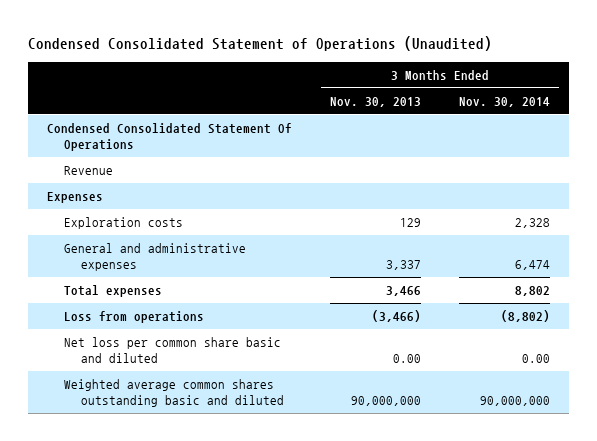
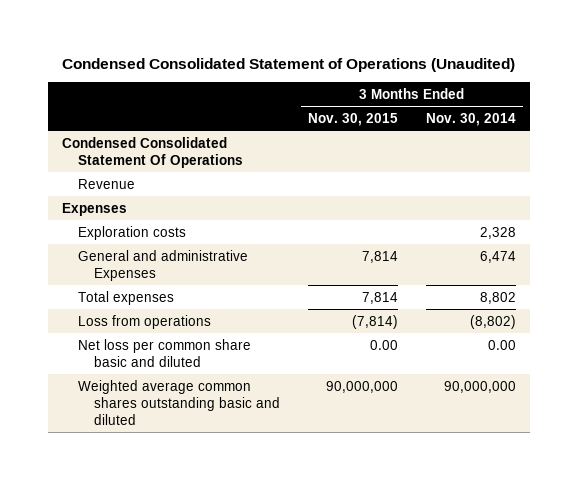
- | 3 Months Ended Nov. 30, 2013 | 3 Months Ended Nov. 30, 2014
+ | 3 Months Ended Nov. 30, 2015 | 3 Months Ended Nov. 30, 2014
- General and administrative expenses | 3,337 | 6,474
+ General and administrative Expenses | 7,814 | 6,474

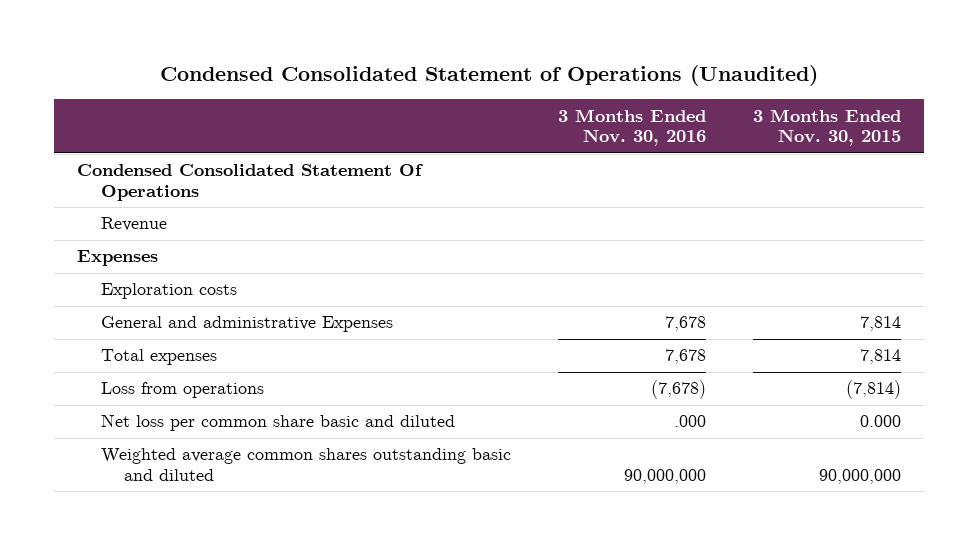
- | 3 Months Ended Nov. 30, 2015 | 3 Months Ended Nov. 30, 2014
+ | 3 Months Ended Nov. 30, 2016 | 3 Months Ended Nov. 30, 2015
- Net loss per common share basic and diluted | 0.00 | 0.00
+ Net loss per common share basic and diluted | .000 | 0.000

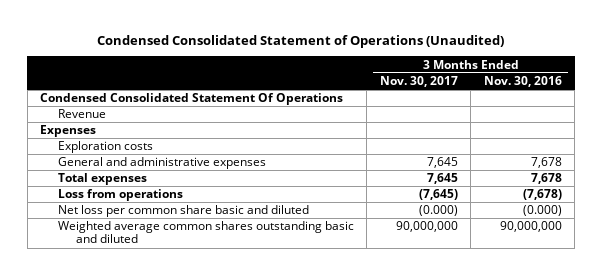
- | 3 Months Ended Nov. 30, 2016 | 3 Months Ended Nov. 30, 2015
+ | 3 Months Ended Nov. 30, 2017 | 3 Months Ended Nov. 30, 2016
- General and administrative Expenses | 7,678 | 7,814
+ General and administrative expenses | 7,645 | 7,678
- Net loss per common share basic and diluted | .000 | 0.000
+ Net loss per common share basic and diluted | (0.000) | (0.000)

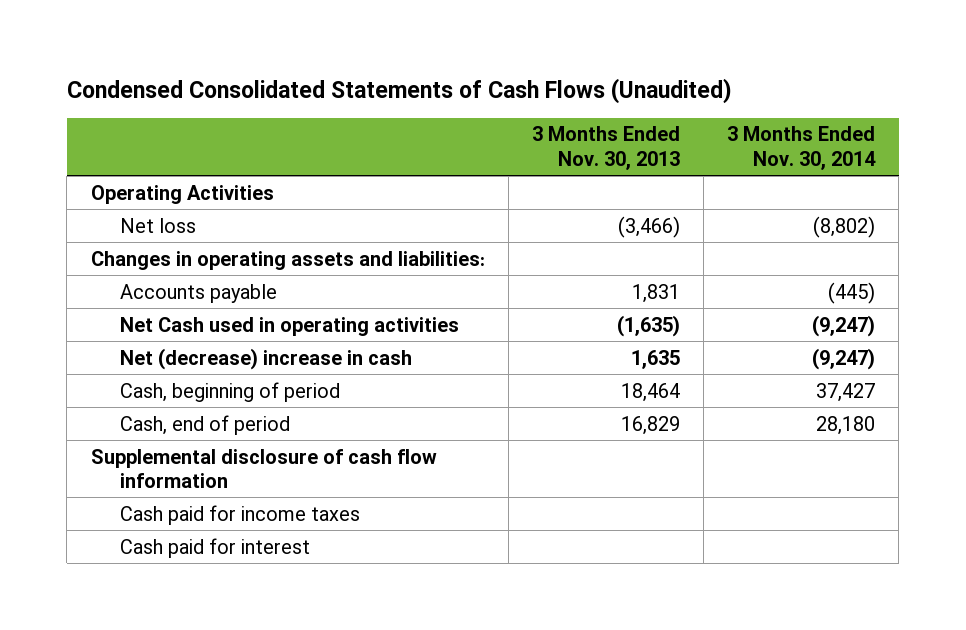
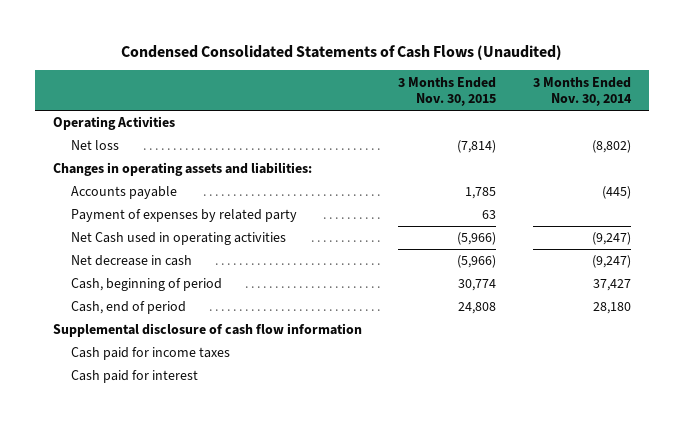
- | 3 Months Ended Nov. 30, 2013 | 3 Months Ended Nov. 30, 2014
+ | 3 Months Ended Nov. 30, 2015 | 3 Months Ended Nov. 30, 2014
+ Payment of expenses by related party | 63 |
- Net (decrease) increase in cash | 1,635 | (9,247)
+ Net decrease in cash | (5,966) | (9,247)

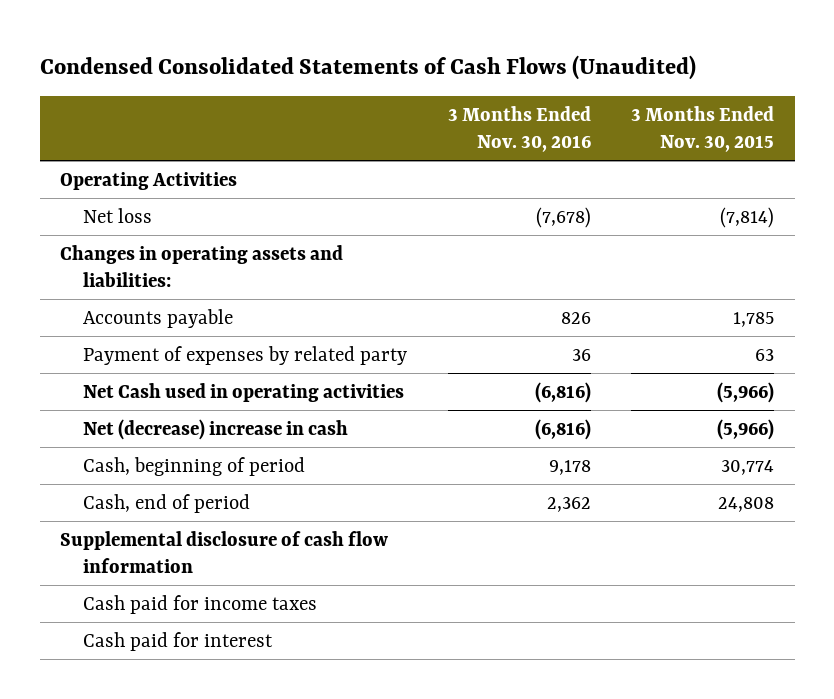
- | 3 Months Ended Nov. 30, 2015 | 3 Months Ended Nov. 30, 2014
+ | 3 Months Ended Nov. 30, 2016 | 3 Months Ended Nov. 30, 2015
- Net decrease in cash | (5,966) | (9,247)
+ Net (decrease) increase in cash | (6,816) | (5,966)

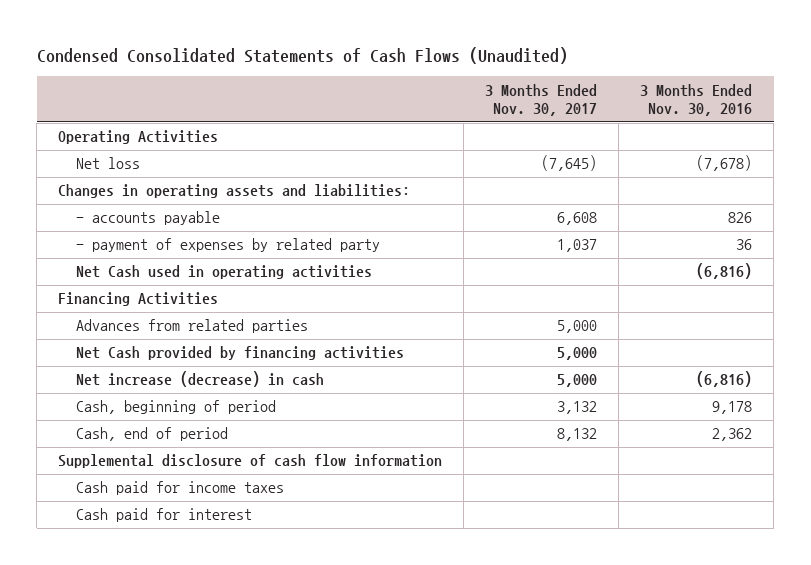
- | 3 Months Ended Nov. 30, 2016 | 3 Months Ended Nov. 30, 2015
+ | 3 Months Ended Nov. 30, 2017 | 3 Months Ended Nov. 30, 2016
- Accounts payable | 826 | 1,785
- Payment of expenses by related party | 36 | 63
+ - accounts payable | 6,608 | 826
+ - payment of expenses by related party | 1,037 | 36
- Net (decrease) increase in cash | (6,816) | (5,966)
+ Financing Activities
+ Advances from related parties | 5,000 |
+ Net Cash provided by financing activities | 5,000 |
+ Net increase (decrease) in cash | 5,000 | (6,816)

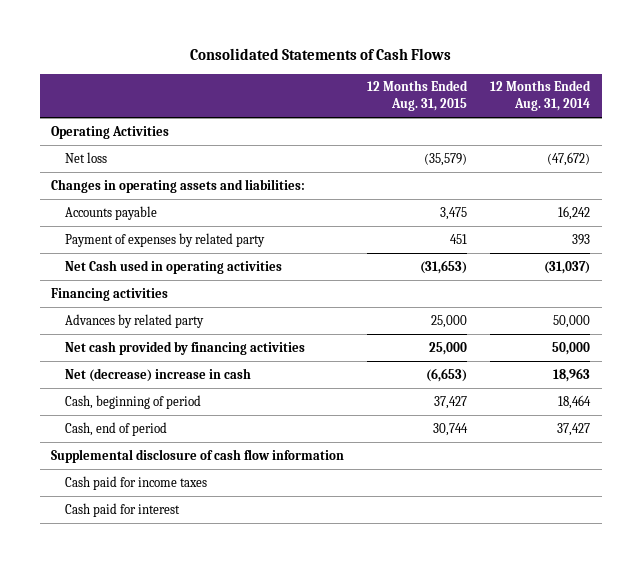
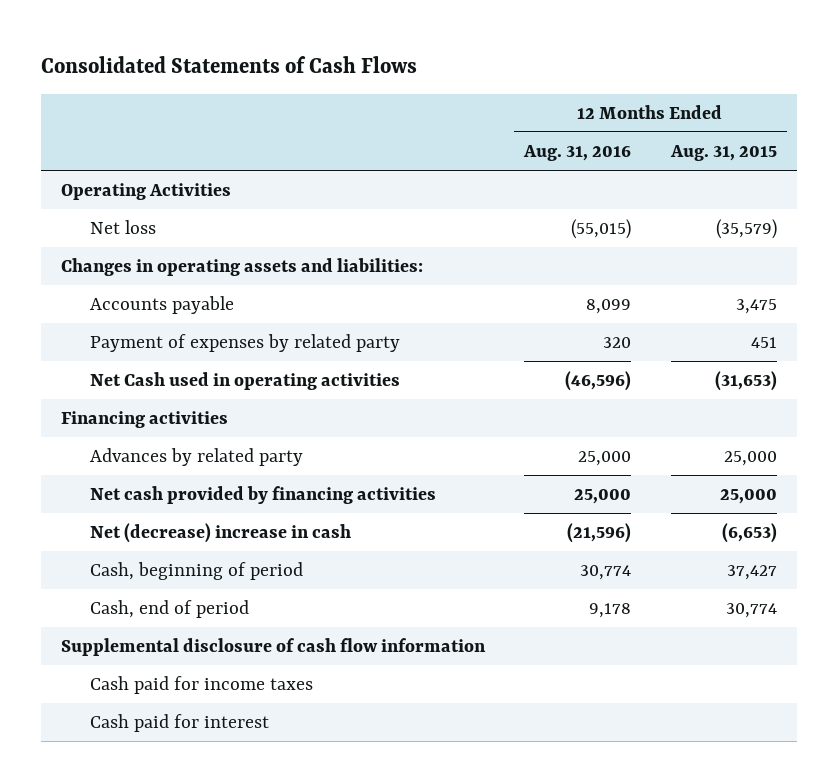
- | 12 Months Ended Aug. 31, 2015 | 12 Months Ended Aug. 31, 2014
+ | 12 Months Ended Aug. 31, 2016 | 12 Months Ended Aug. 31, 2015
- Cash, end of period | 30,744 | 37,427
+ Cash, end of period | 9,178 | 30,774

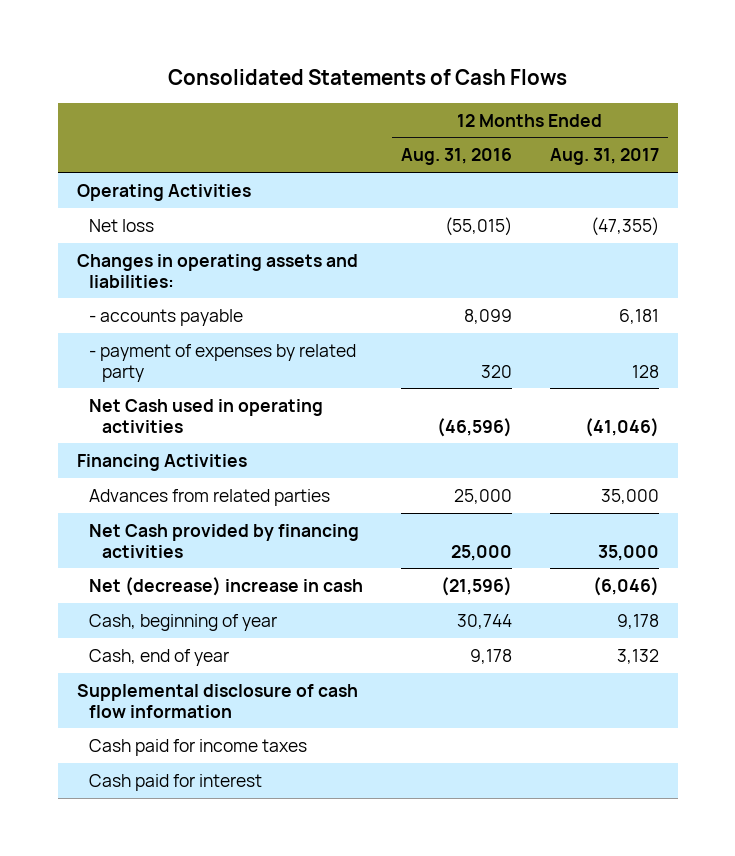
- | 12 Months Ended Aug. 31, 2016 | 12 Months Ended Aug. 31, 2015
+ | 12 Months Ended Aug. 31, 2016 | 12 Months Ended Aug. 31, 2017
- Accounts payable | 8,099 | 3,475
- Payment of expenses by related party | 320 | 451
+ - accounts payable | 8,099 | 6,181
+ - payment of expenses by related party | 320 | 128
- Financing activities
- Advances by related party | 25,000 | 25,000
- Net cash provided by financing activities | 25,000 | 25,000
+ Financing Activities
+ Advances from related parties | 25,000 | 35,000
+ Net Cash provided by financing activities | 25,000 | 35,000
- Cash, beginning of period | 30,774 | 37,427
- Cash, end of period | 9,178 | 30,774
+ Cash, beginning of year | 30,744 | 9,178
+ Cash, end of year | 9,178 | 3,132

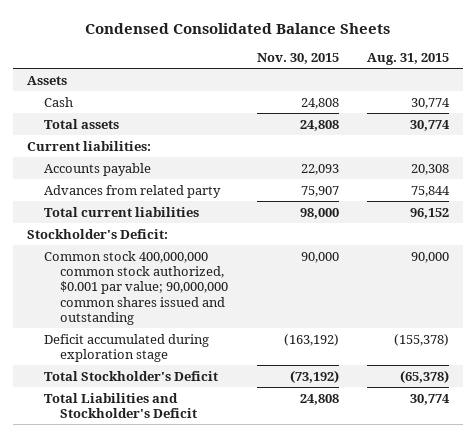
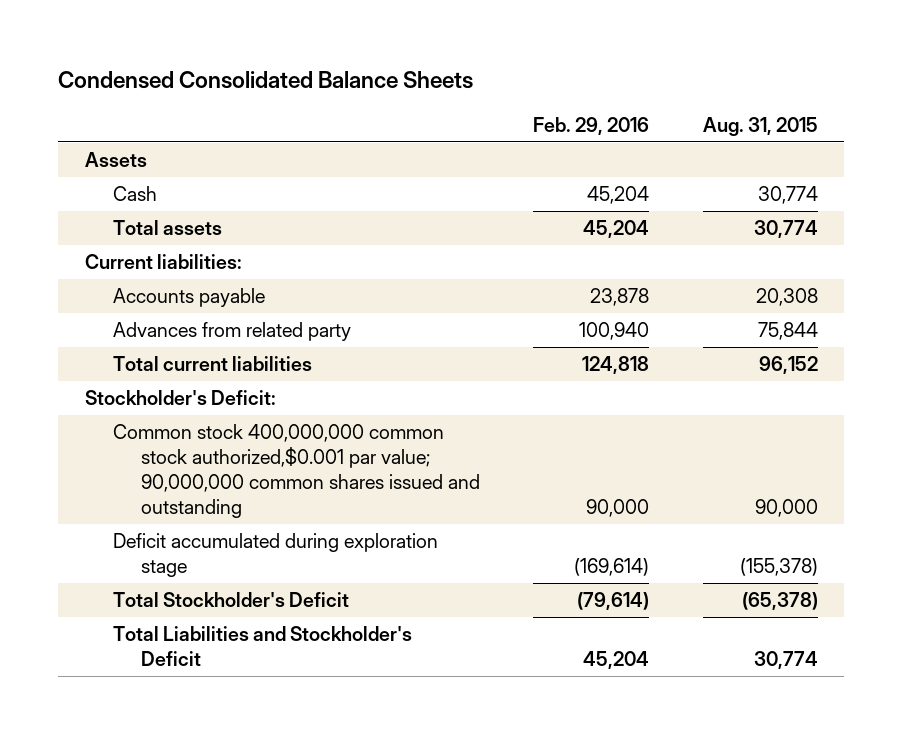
- | Nov. 30, 2015 | Aug. 31, 2015
+ | Feb. 29, 2016 | Aug. 31, 2015
- Common stock 400,000,000 common stock authorized, $0.001 par value; 90,000,000 common shares issued and outstanding | 90,000 | 90,000
+ Common stock 400,000,000 common stock authorized,$0.001 par value; 90,000,000 common shares issued and outstanding | 90,000 | 90,000

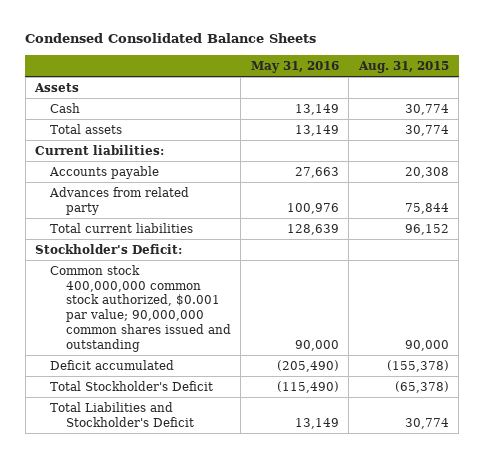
- | Feb. 29, 2016 | Aug. 31, 2015
+ | May 31, 2016 | Aug. 31, 2015
- Common stock 400,000,000 common stock authorized,$0.001 par value; 90,000,000 common shares issued and outstanding | 90,000 | 90,000
- Deficit accumulated during exploration stage | (169,614) | (155,378)
+ Common stock 400,000,000 common stock authorized, $0.001 par value; 90,000,000 common shares issued and outstanding | 90,000 | 90,000
+ Deficit accumulated | (205,490) | (155,378)

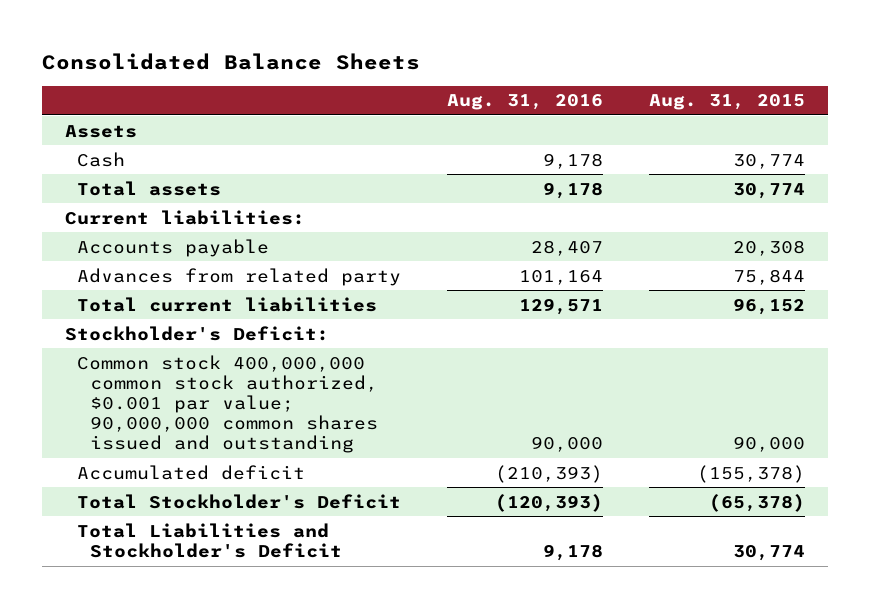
- Condensed Consolidated Balance Sheets
+ Consolidated Balance Sheets
- | May 31, 2016 | Aug. 31, 2015
+ | Aug. 31, 2016 | Aug. 31, 2015
- Deficit accumulated | (205,490) | (155,378)
+ Accumulated deficit | (210,393) | (155,378)

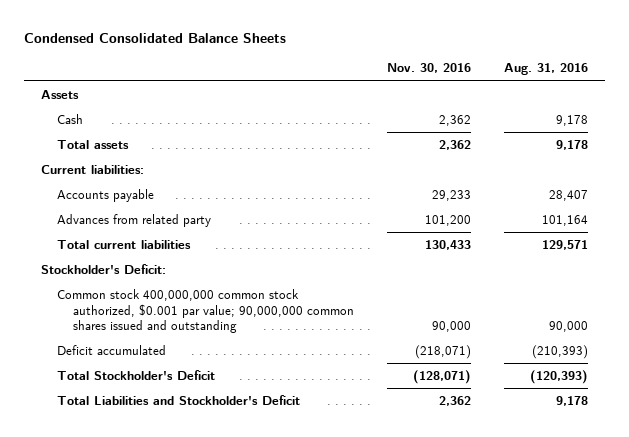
- Consolidated Balance Sheets
+ Condensed Consolidated Balance Sheets
- | Aug. 31, 2016 | Aug. 31, 2015
+ | Nov. 30, 2016 | Aug. 31, 2016
- Accumulated deficit | (210,393) | (155,378)
+ Deficit accumulated | (218,071) | (210,393)

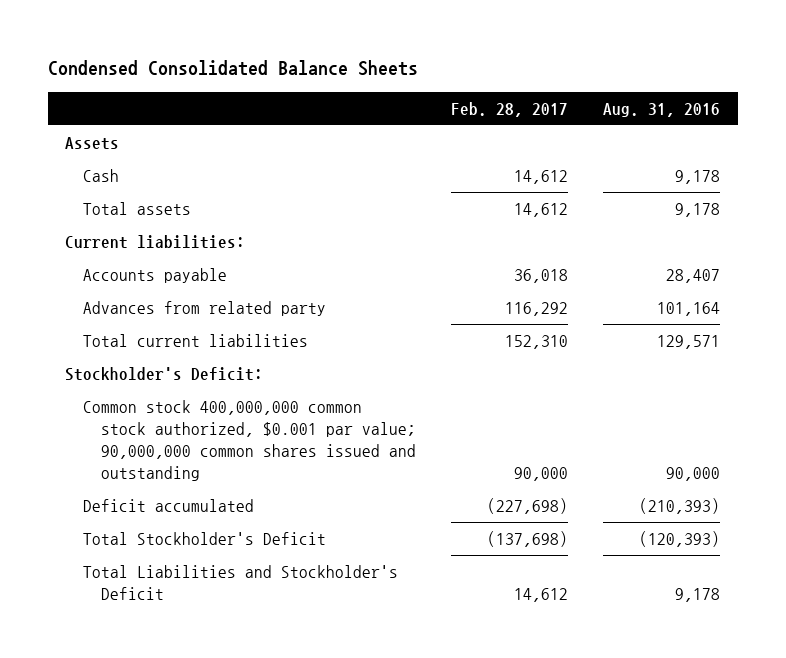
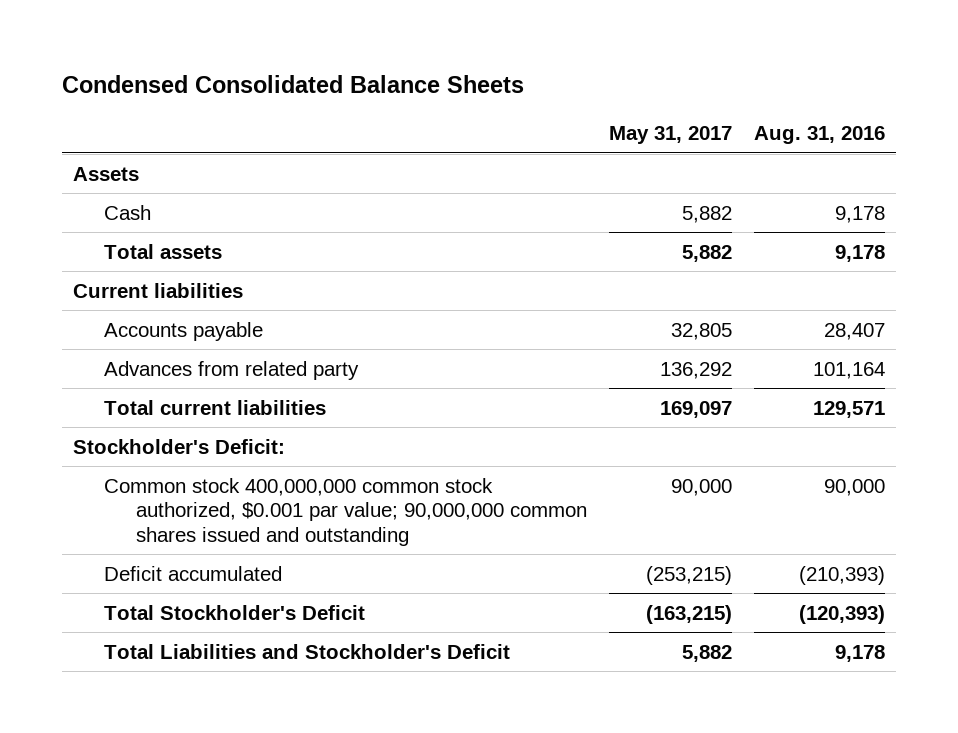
- | Feb. 28, 2017 | Aug. 31, 2016
+ | May 31, 2017 | Aug. 31, 2016
- Current liabilities:
+ Current liabilities

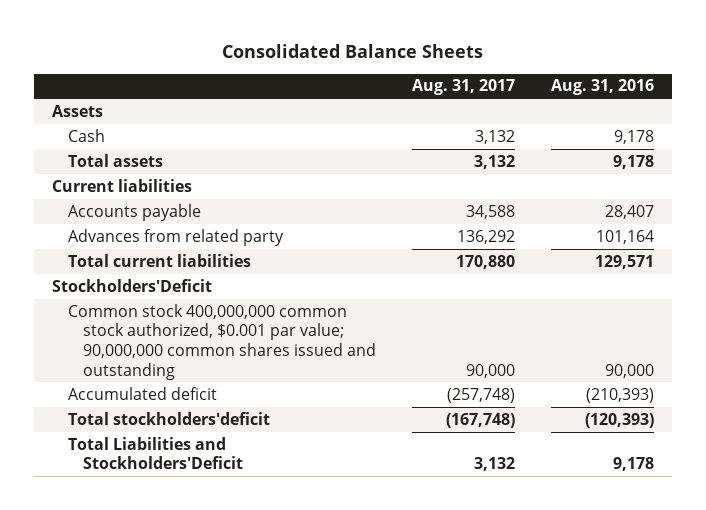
- Condensed Consolidated Balance Sheets
+ Consolidated Balance Sheets
- | May 31, 2017 | Aug. 31, 2016
+ | Aug. 31, 2017 | Aug. 31, 2016
- Stockholder's Deficit:
+ Stockholders'Deficit
- Deficit accumulated | (253,215) | (210,393)
- Total Stockholder's Deficit | (163,215) | (120,393)
- Total Liabilities and Stockholder's Deficit | 5,882 | 9,178
+ Accumulated deficit | (257,748) | (210,393)
+ Total stockholders'deficit | (167,748) | (120,393)
+ Total Liabilities and Stockholders'Deficit | 3,132 | 9,178

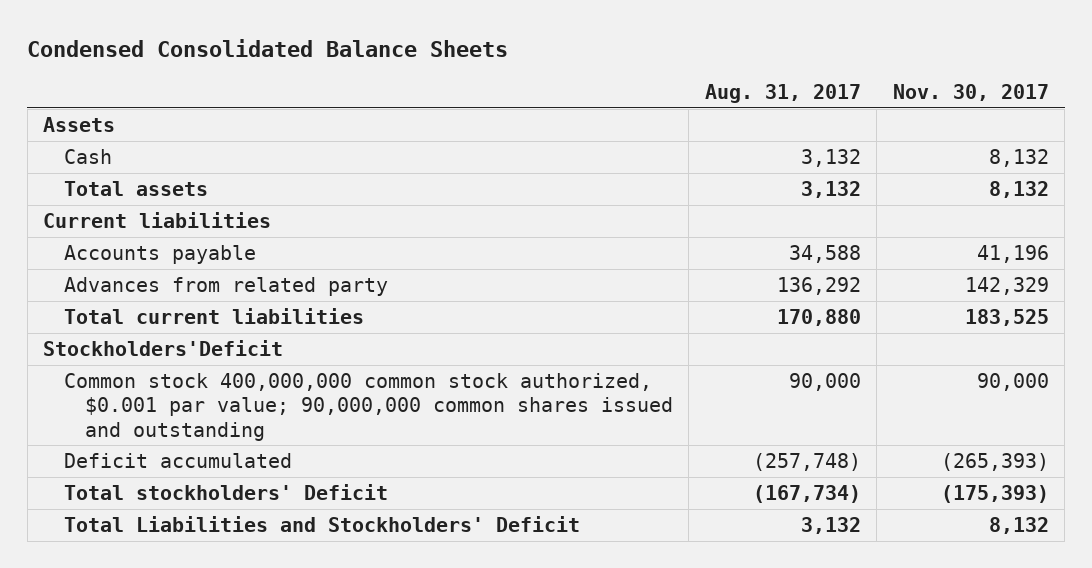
- Consolidated Balance Sheets
+ Condensed Consolidated Balance Sheets
- | Aug. 31, 2017 | Aug. 31, 2016
+ | Aug. 31, 2017 | Nov. 30, 2017
- Accumulated deficit | (257,748) | (210,393)
- Total stockholders'deficit | (167,748) | (120,393)
- Total Liabilities and Stockholders'Deficit | 3,132 | 9,178
+ Deficit accumulated | (257,748) | (265,393)
+ Total stockholders' Deficit | (167,734) | (175,393)
+ Total Liabilities and Stockholders' Deficit | 3,132 | 8,132

